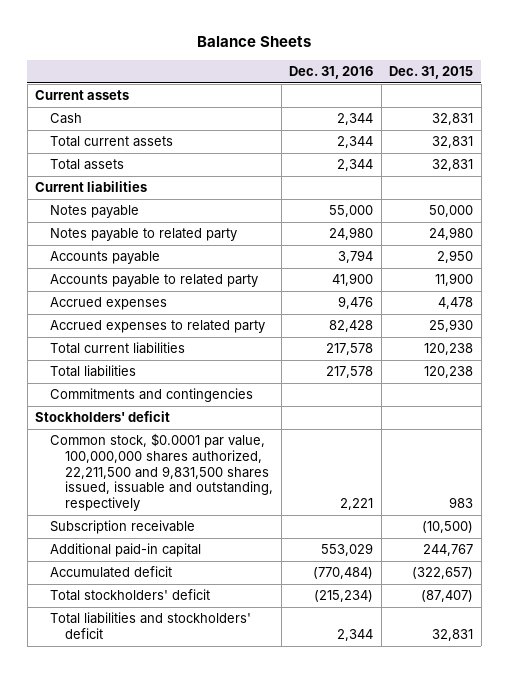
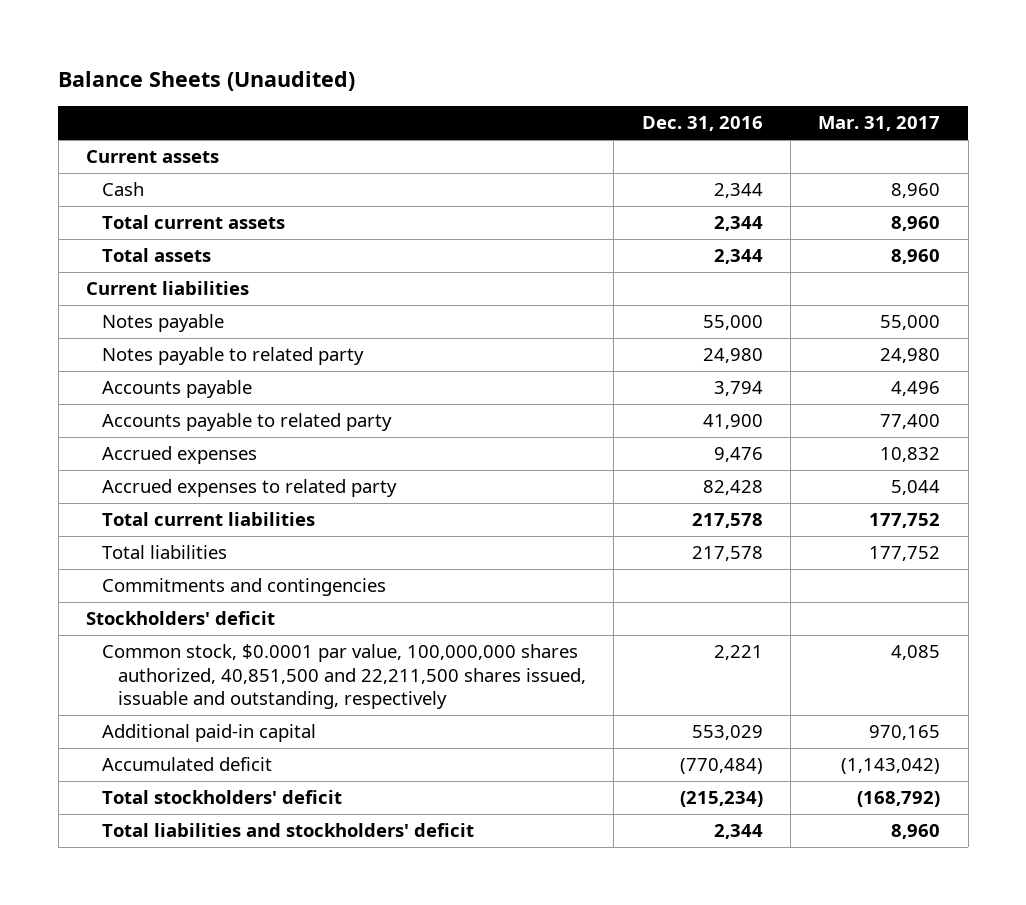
- Balance Sheets
+ Balance Sheets (Unaudited)
- | Dec. 31, 2016 | Dec. 31, 2015
+ | Dec. 31, 2016 | Mar. 31, 2017
- Common stock, $0.0001 par value, 100,000,000 shares authorized, 22,211,500 and 9,831,500 shares issued, issuable and outstanding, respectively | 2,221 | 983
- Subscription receivable | | (10,500)
+ Common stock, $0.0001 par value, 100,000,000 shares authorized, 40,851,500 and 22,211,500 shares issued, issuable and outstanding, respectively | 2,221 | 4,085

